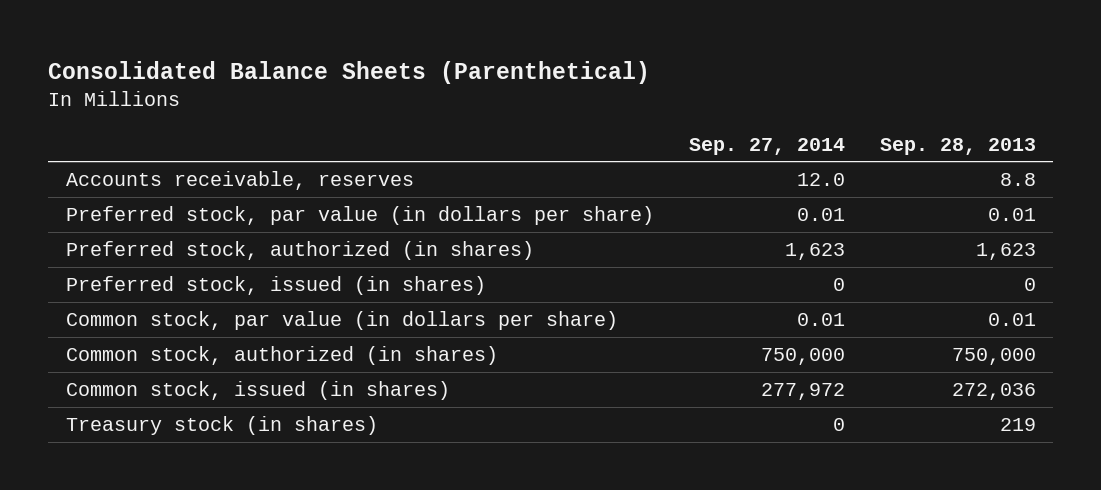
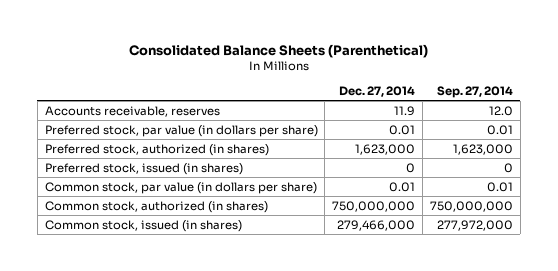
- | Sep. 27, 2014 | Sep. 28, 2013
+ | Dec. 27, 2014 | Sep. 27, 2014
- Preferred stock, authorized (in shares) | 1,623 | 1,623
+ Preferred stock, authorized (in shares) | 1,623,000 | 1,623,000
- Common stock, authorized (in shares) | 750,000 | 750,000
- Common stock, issued (in shares) | 277,972 | 272,036
- Treasury stock (in shares) | 0 | 219
+ Common stock, authorized (in shares) | 750,000,000 | 750,000,000
+ Common stock, issued (in shares) | 279,466,000 | 277,972,000

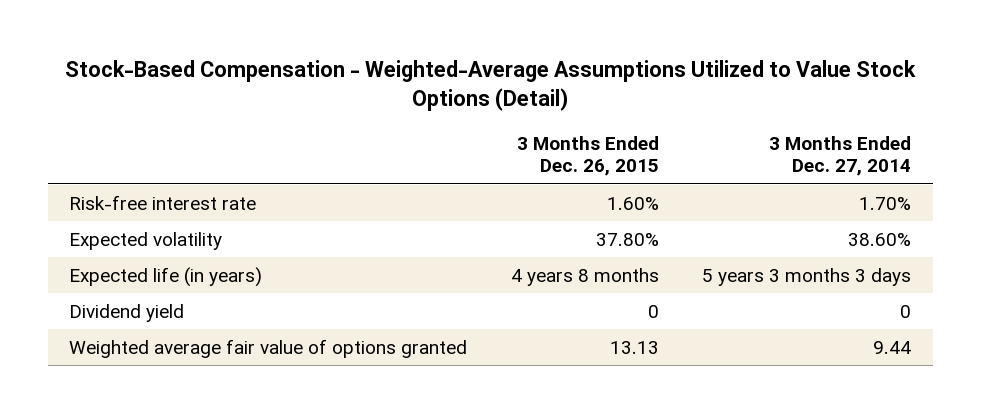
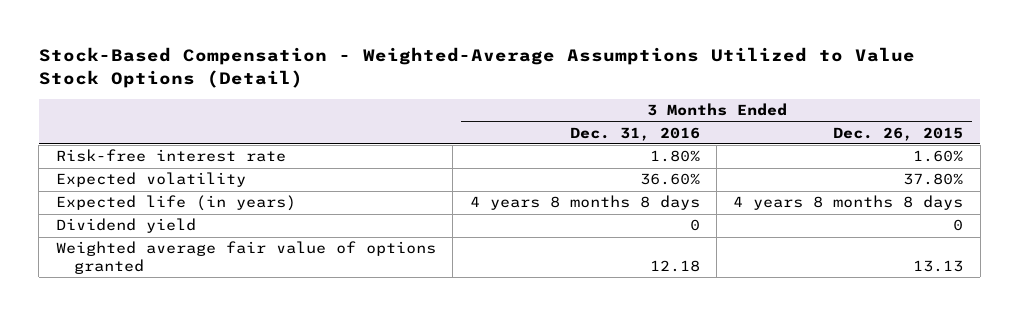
- | 3 Months Ended Dec. 26, 2015 | 3 Months Ended Dec. 27, 2014
+ | 3 Months Ended Dec. 31, 2016 | 3 Months Ended Dec. 26, 2015
- Expected life (in years) | 4 years 8 months | 5 years 3 months 3 days
+ Expected life (in years) | 4 years 8 months 8 days | 4 years 8 months 8 days

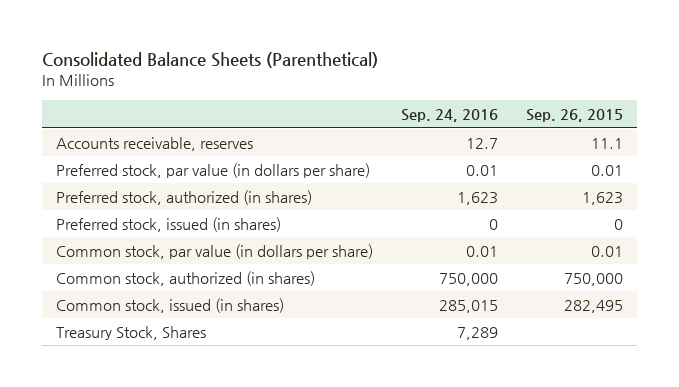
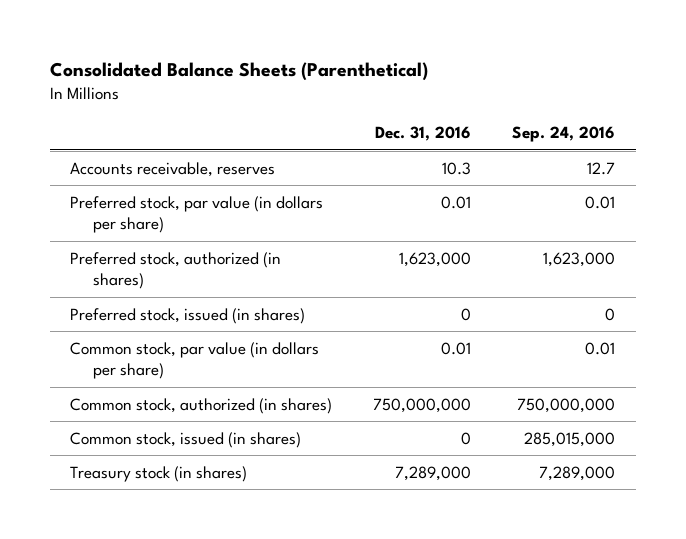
- | Sep. 24, 2016 | Sep. 26, 2015
+ | Dec. 31, 2016 | Sep. 24, 2016
- Preferred stock, authorized (in shares) | 1,623 | 1,623
+ Preferred stock, authorized (in shares) | 1,623,000 | 1,623,000
- Common stock, authorized (in shares) | 750,000 | 750,000
- Common stock, issued (in shares) | 285,015 | 282,495
- Treasury Stock, Shares | 7,289 |
+ Common stock, authorized (in shares) | 750,000,000 | 750,000,000
+ Common stock, issued (in shares) | 0 | 285,015,000
+ Treasury stock (in shares) | 7,289,000 | 7,289,000

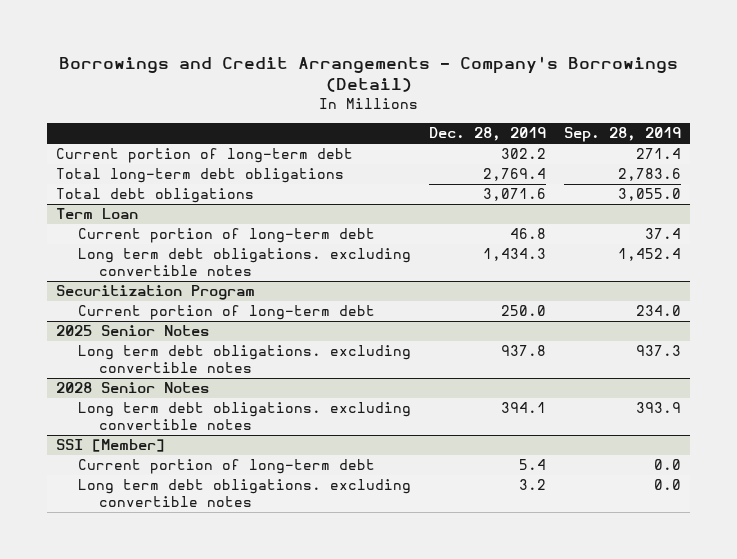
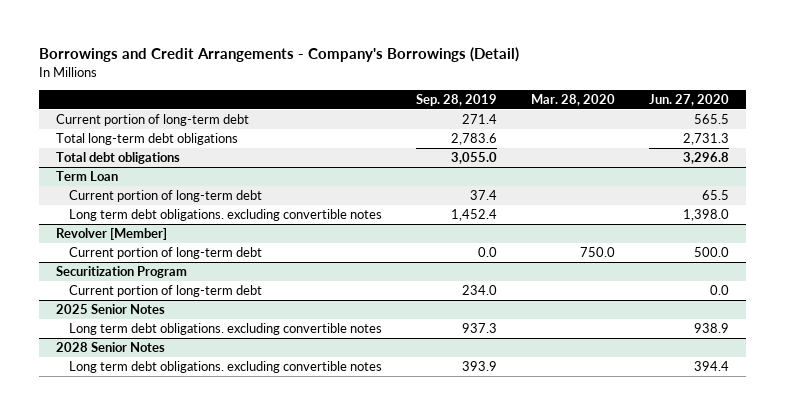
- | Dec. 28, 2019 | Sep. 28, 2019
+ | Sep. 28, 2019 | Mar. 28, 2020 | Jun. 27, 2020
+ Revolver [Member]
+ Current portion of long-term debt | 0.0 | 750.0 | 500.0
- SSI [Member]
- Current portion of long-term debt | 5.4 | 0.0
- Long term debt obligations. excluding convertible notes | 3.2 | 0.0

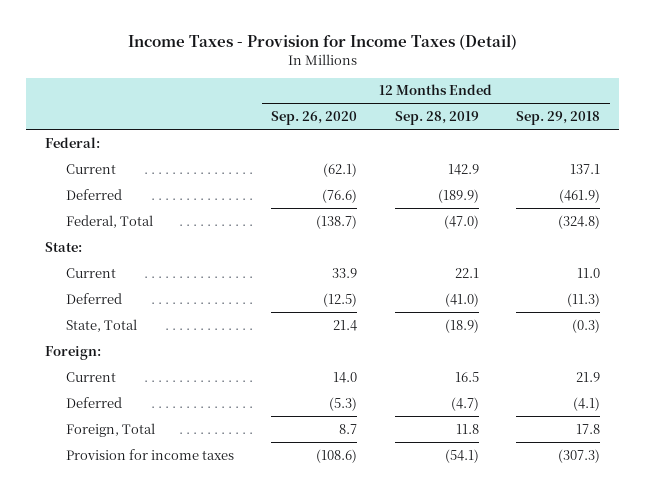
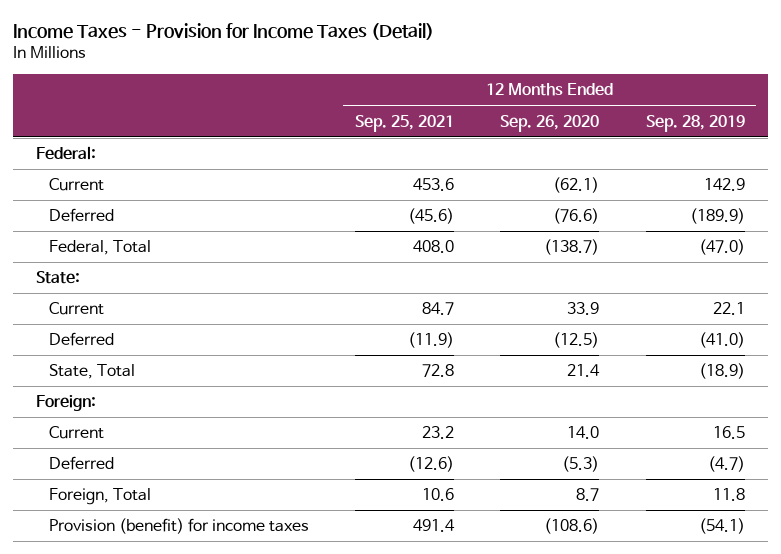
- | 12 Months Ended Sep. 26, 2020 | 12 Months Ended Sep. 28, 2019 | 12 Months Ended Sep. 29, 2018
+ | 12 Months Ended Sep. 25, 2021 | 12 Months Ended Sep. 26, 2020 | 12 Months Ended Sep. 28, 2019
- Provision for income taxes | (108.6) | (54.1) | (307.3)
+ Provision (benefit) for income taxes | 491.4 | (108.6) | (54.1)

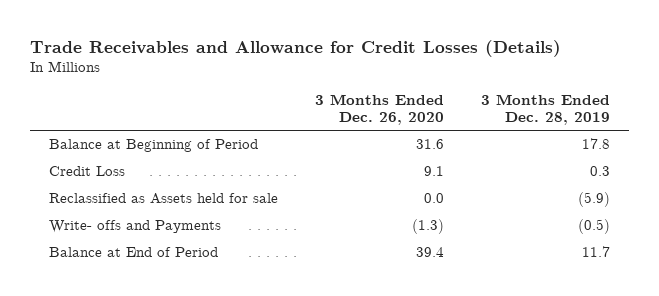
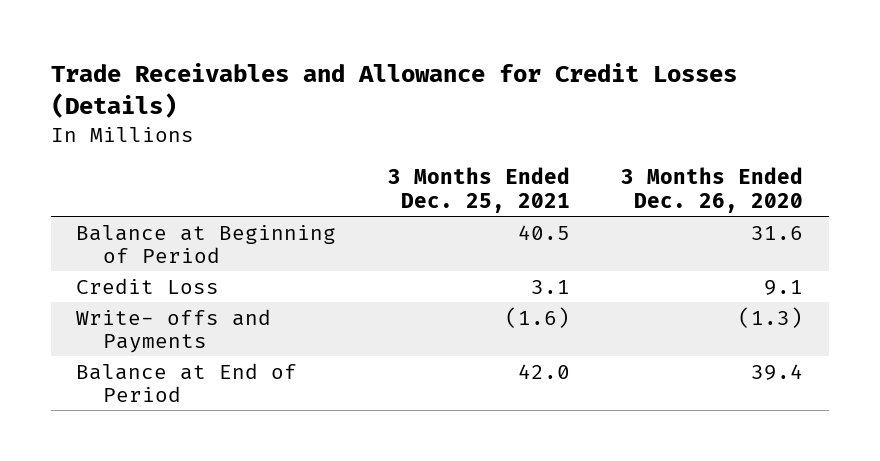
- | 3 Months Ended Dec. 26, 2020 | 3 Months Ended Dec. 28, 2019
+ | 3 Months Ended Dec. 25, 2021 | 3 Months Ended Dec. 26, 2020
- Reclassified as Assets held for sale | 0.0 | (5.9)

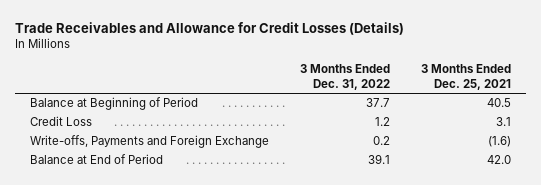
- | 3 Months Ended Dec. 25, 2021 | 3 Months Ended Dec. 26, 2020
+ | 3 Months Ended Dec. 31, 2022 | 3 Months Ended Dec. 25, 2021
- Write- offs and Payments | (1.6) | (1.3)
+ Write-offs, Payments and Foreign Exchange | 0.2 | (1.6)

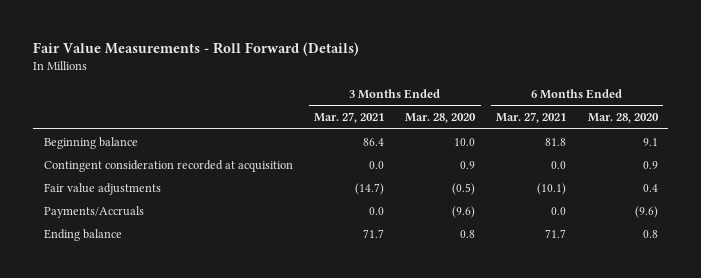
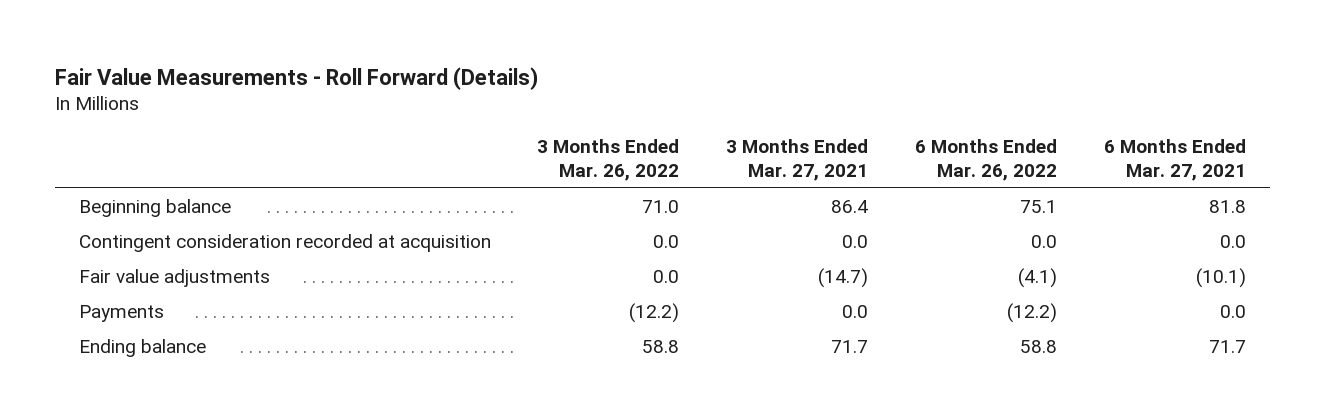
- | 3 Months Ended Mar. 27, 2021 | 3 Months Ended Mar. 28, 2020 | 6 Months Ended Mar. 27, 2021 | 6 Months Ended Mar. 28, 2020
+ | 3 Months Ended Mar. 26, 2022 | 3 Months Ended Mar. 27, 2021 | 6 Months Ended Mar. 26, 2022 | 6 Months Ended Mar. 27, 2021
- Payments/Accruals | 0.0 | (9.6) | 0.0 | (9.6)
+ Payments | (12.2) | 0.0 | (12.2) | 0.0

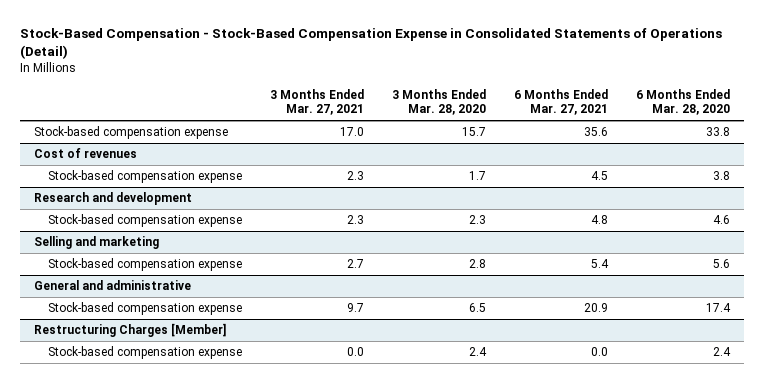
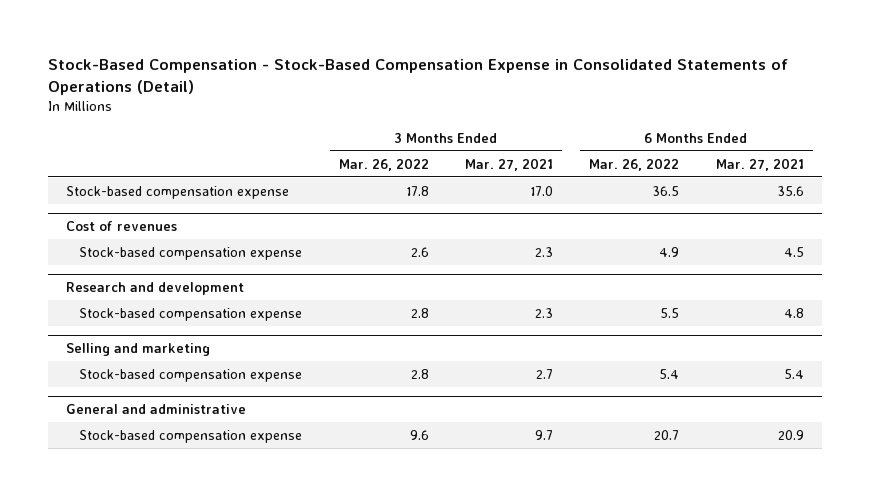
- | 3 Months Ended Mar. 27, 2021 | 3 Months Ended Mar. 28, 2020 | 6 Months Ended Mar. 27, 2021 | 6 Months Ended Mar. 28, 2020
+ | 3 Months Ended Mar. 26, 2022 | 3 Months Ended Mar. 27, 2021 | 6 Months Ended Mar. 26, 2022 | 6 Months Ended Mar. 27, 2021
- Restructuring Charges [Member]
- Stock-based compensation expense | 0.0 | 2.4 | 0.0 | 2.4

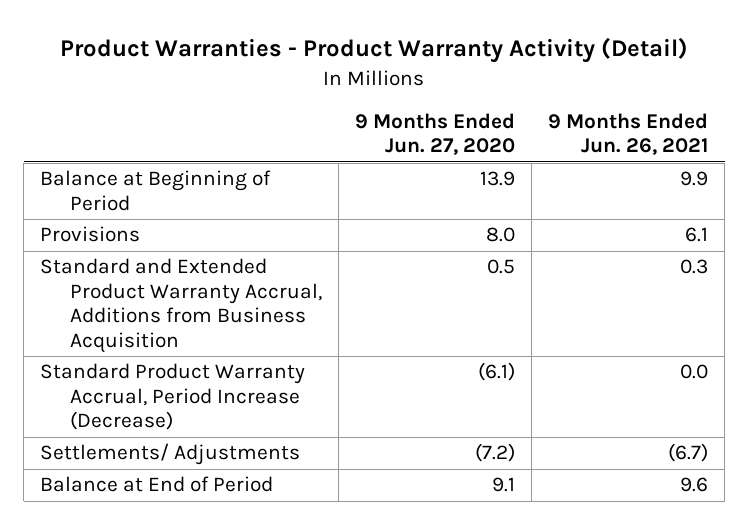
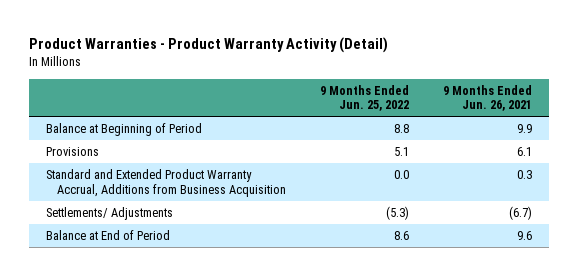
- | 9 Months Ended Jun. 27, 2020 | 9 Months Ended Jun. 26, 2021
+ | 9 Months Ended Jun. 25, 2022 | 9 Months Ended Jun. 26, 2021
- Standard Product Warranty Accrual, Period Increase (Decrease) | (6.1) | 0.0

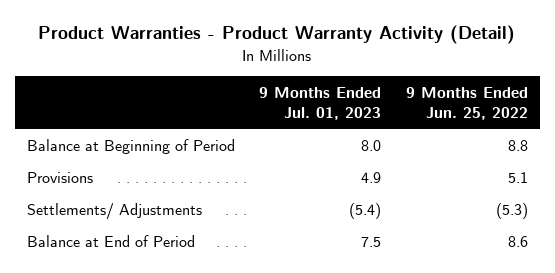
- | 9 Months Ended Jun. 25, 2022 | 9 Months Ended Jun. 26, 2021
+ | 9 Months Ended Jul. 01, 2023 | 9 Months Ended Jun. 25, 2022
- Standard and Extended Product Warranty Accrual, Additions from Business Acquisition | 0.0 | 0.3

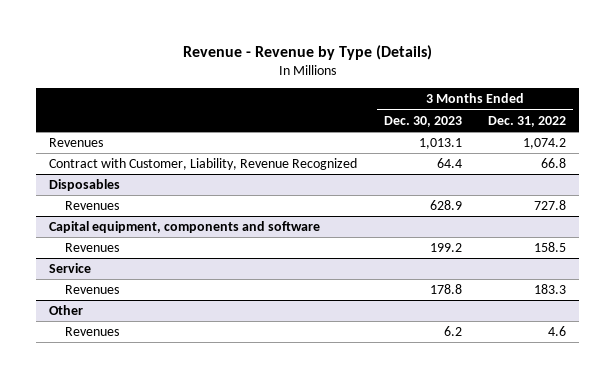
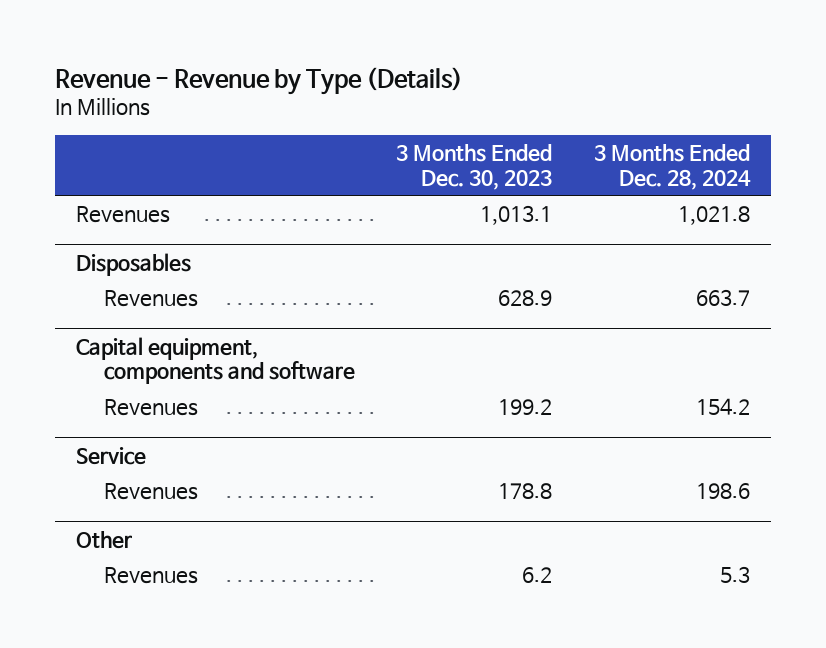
- | 3 Months Ended Dec. 30, 2023 | 3 Months Ended Dec. 31, 2022
+ | 3 Months Ended Dec. 30, 2023 | 3 Months Ended Dec. 28, 2024
- Contract with Customer, Liability, Revenue Recognized | 64.4 | 66.8

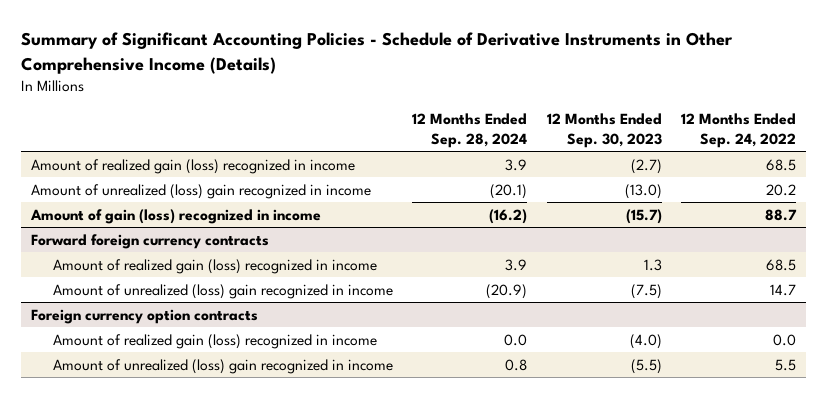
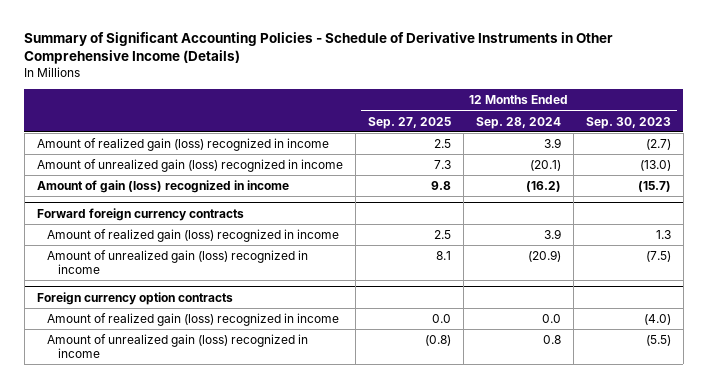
- | 12 Months Ended Sep. 28, 2024 | 12 Months Ended Sep. 30, 2023 | 12 Months Ended Sep. 24, 2022
+ | 12 Months Ended Sep. 27, 2025 | 12 Months Ended Sep. 28, 2024 | 12 Months Ended Sep. 30, 2023
- Amount of unrealized (loss) gain recognized in income | (20.1) | (13.0) | 20.2
+ Amount of unrealized gain (loss) recognized in income | 7.3 | (20.1) | (13.0)
@ Forward foreign currency contracts
- Amount of unrealized (loss) gain recognized in income | (20.9) | (7.5) | 14.7
+ Amount of unrealized gain (loss) recognized in income | 8.1 | (20.9) | (7.5)
@ Foreign currency option contracts
- Amount of unrealized (loss) gain recognized in income | 0.8 | (5.5) | 5.5
+ Amount of unrealized gain (loss) recognized in income | (0.8) | 0.8 | (5.5)

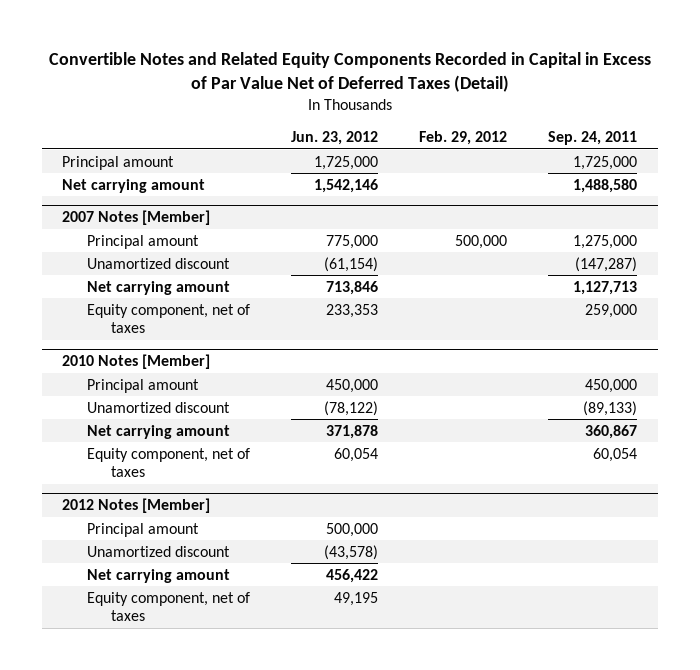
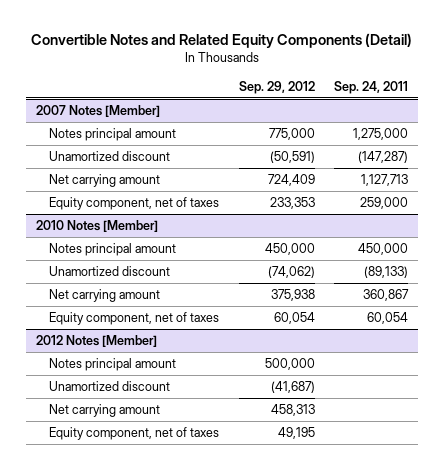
- Convertible Notes and Related Equity Components Recorded in Capital in Excess of Par Value Net of Deferred Taxes (Detail)
+ Convertible Notes and Related Equity Components (Detail)
- | Jun. 23, 2012 | Feb. 29, 2012 | Sep. 24, 2011
+ | Sep. 29, 2012 | Sep. 24, 2011
- Principal amount | 1,725,000 | | 1,725,000
- Net carrying amount | 1,542,146 | | 1,488,580
@ 2007 Notes [Member]
- Principal amount | 775,000 | 500,000 | 1,275,000
+ Notes principal amount | 775,000 | 1,275,000
@ 2010 Notes [Member]
- Principal amount | 450,000 | | 450,000
+ Notes principal amount | 450,000 | 450,000
@ 2012 Notes [Member]
- Principal amount | 500,000 | |
+ Notes principal amount | 500,000 |

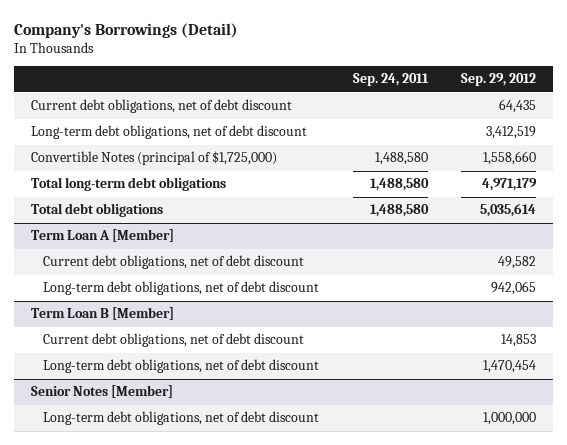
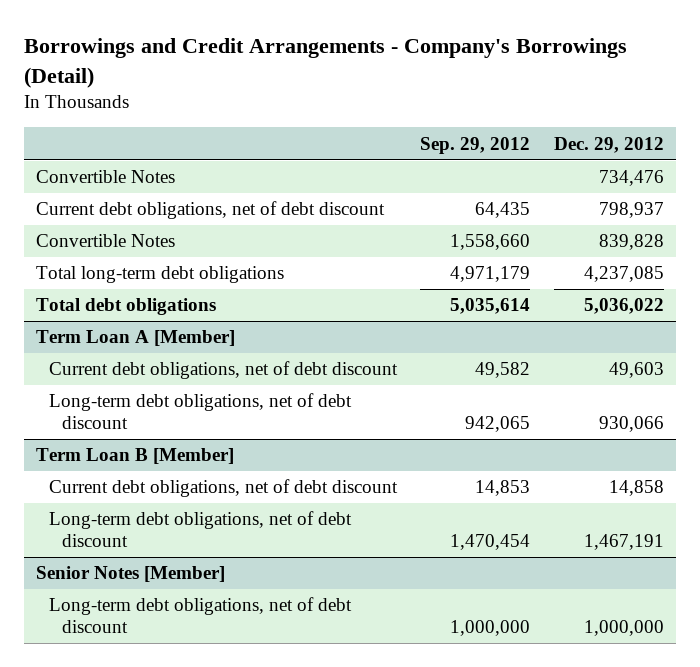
- Company's Borrowings (Detail)
+ Borrowings and Credit Arrangements - Company's Borrowings (Detail)
- | Sep. 24, 2011 | Sep. 29, 2012
+ | Sep. 29, 2012 | Dec. 29, 2012
+ Convertible Notes | | 734,476
- Long-term debt obligations, net of debt discount | | 3,412,519
- Convertible Notes (principal of $1,725,000) | 1,488,580 | 1,558,660
+ Convertible Notes | 1,558,660 | 839,828

